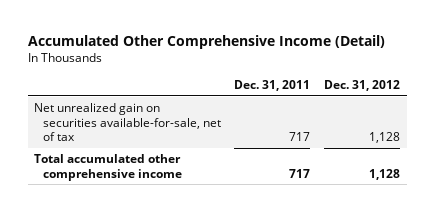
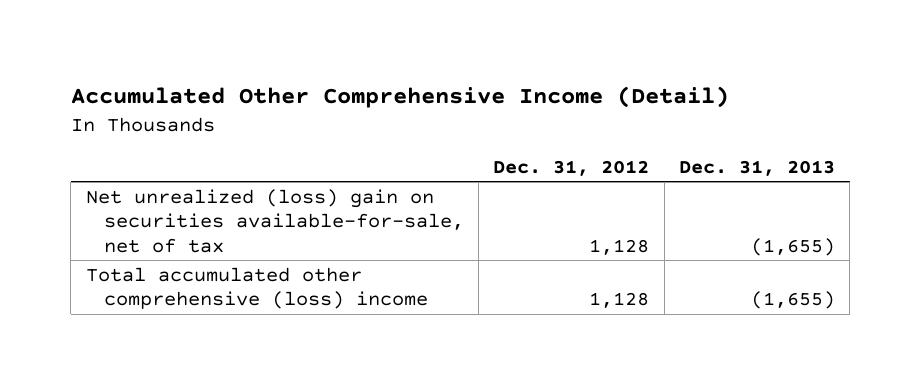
- | Dec. 31, 2011 | Dec. 31, 2012
+ | Dec. 31, 2012 | Dec. 31, 2013
- Net unrealized gain on securities available-for-sale, net of tax | 717 | 1,128
- Total accumulated other comprehensive income | 717 | 1,128
+ Net unrealized (loss) gain on securities available-for-sale, net of tax | 1,128 | (1,655)
+ Total accumulated other comprehensive (loss) income | 1,128 | (1,655)

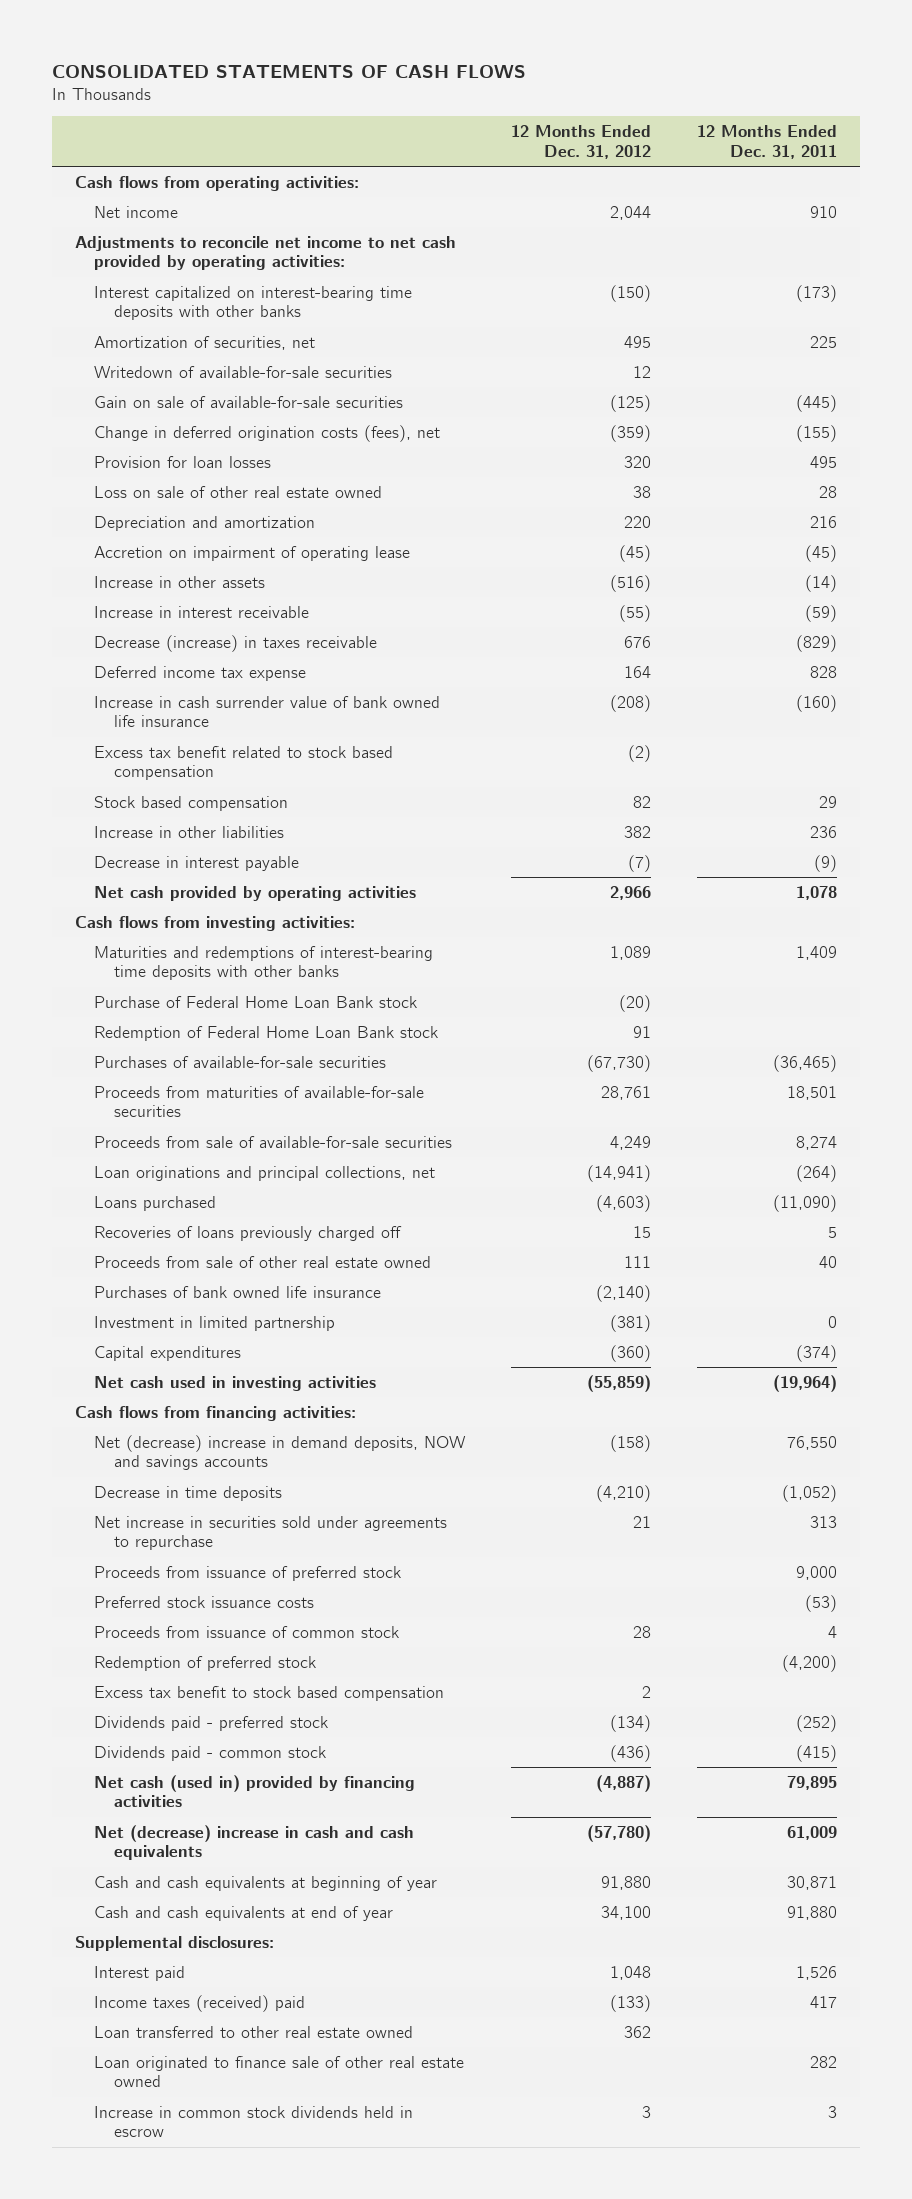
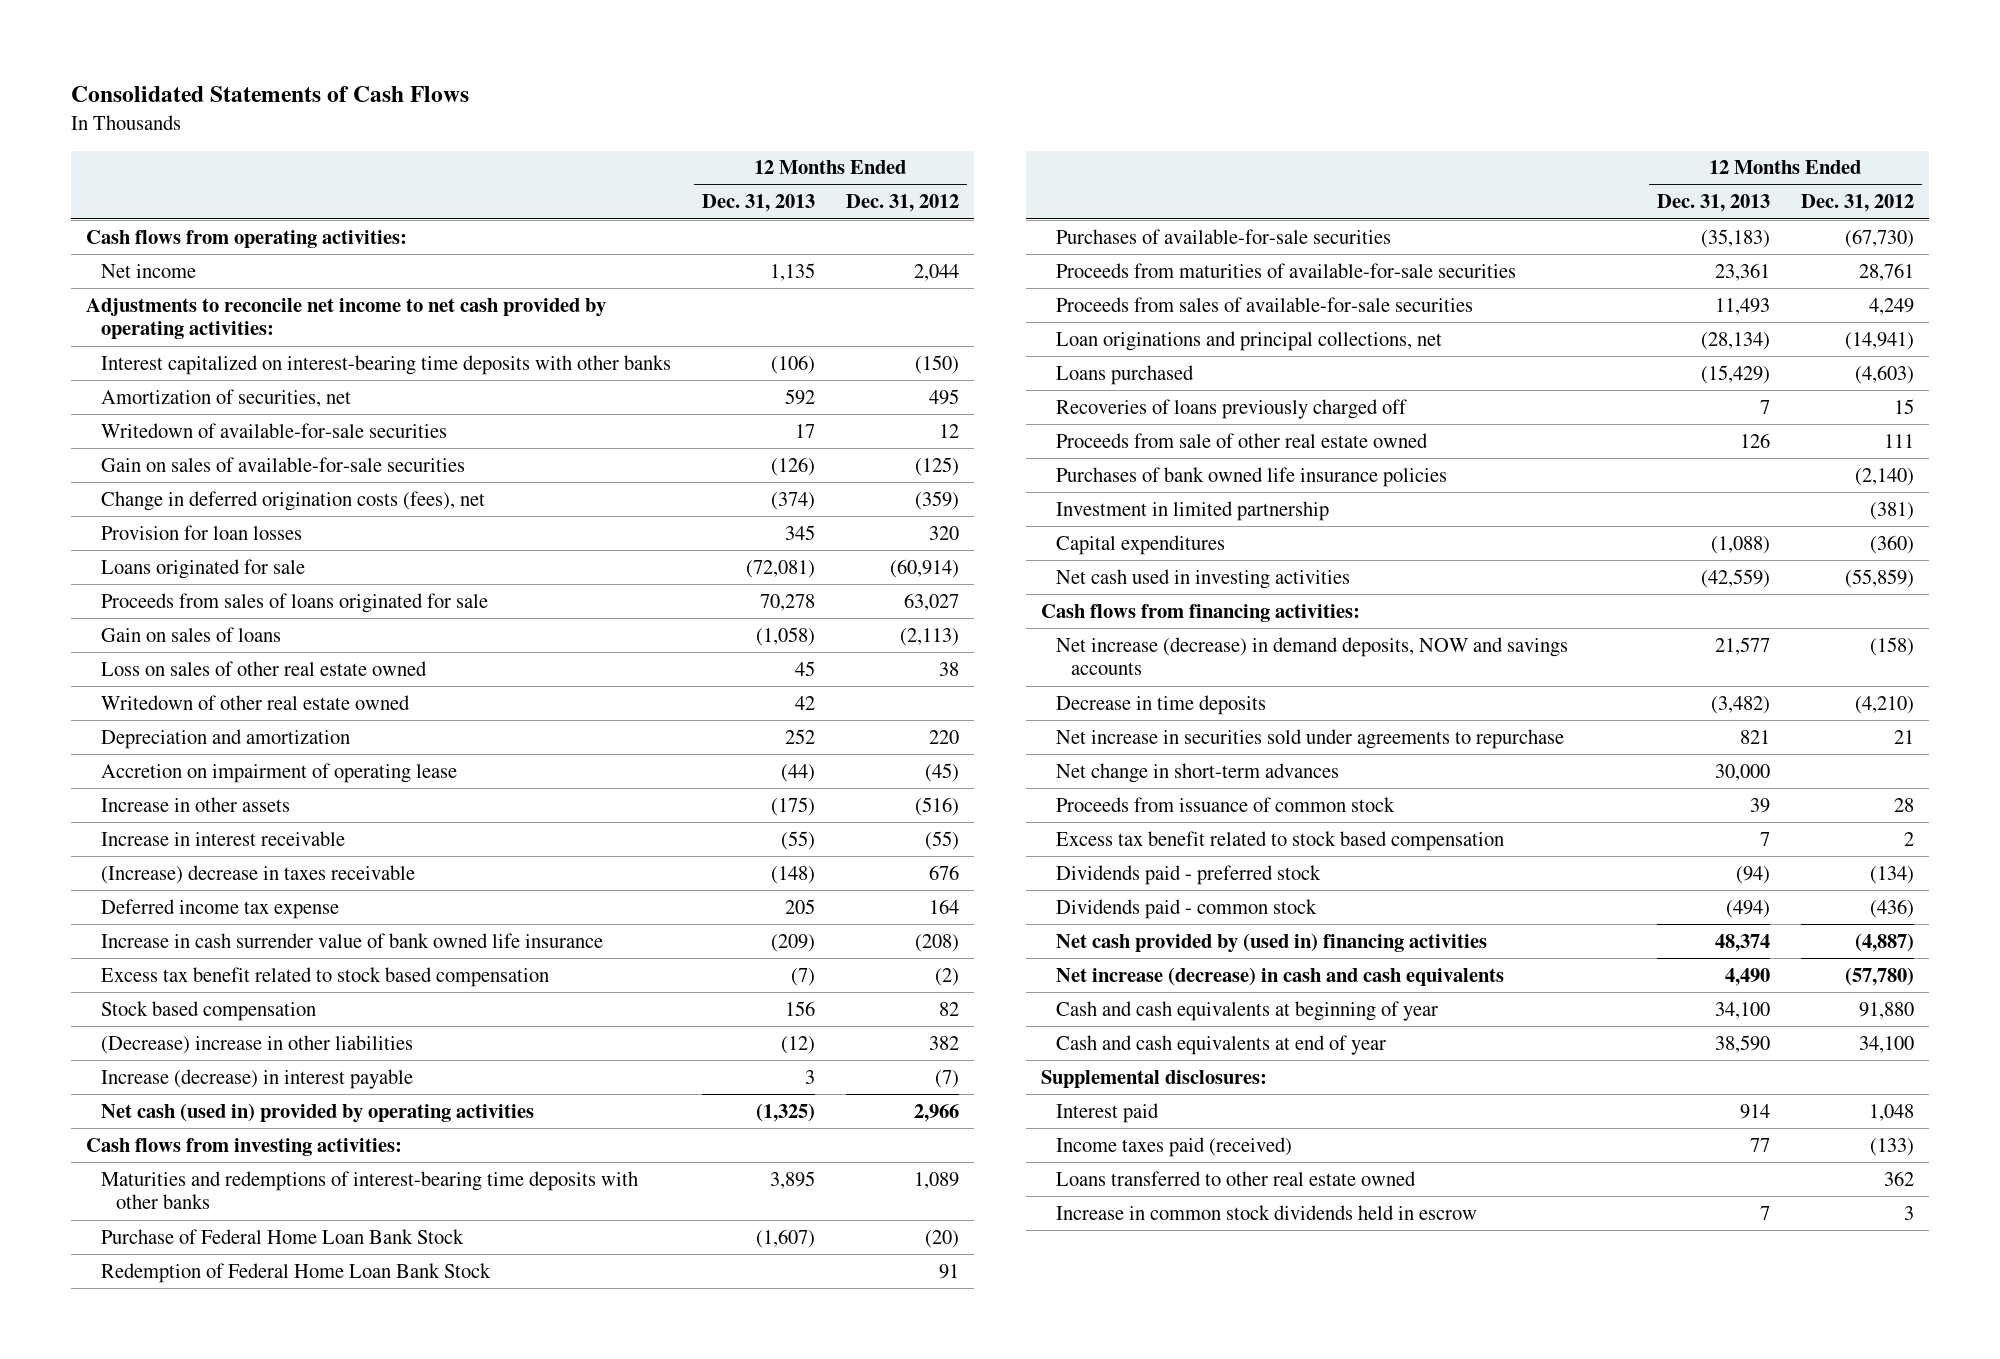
- CONSOLIDATED STATEMENTS OF CASH FLOWS
+ Consolidated Statements of Cash Flows
- | 12 Months Ended Dec. 31, 2012 | 12 Months Ended Dec. 31, 2011
+ | 12 Months Ended Dec. 31, 2013 | 12 Months Ended Dec. 31, 2012
- Gain on sale of available-for-sale securities | (125) | (445)
+ Gain on sales of available-for-sale securities | (126) | (125)
- Loss on sale of other real estate owned | 38 | 28
+ Loans originated for sale | (72,081) | (60,914)
+ Proceeds from sales of loans originated for sale | 70,278 | 63,027
+ Gain on sales of loans | (1,058) | (2,113)
+ Loss on sales of other real estate owned | 45 | 38
+ Writedown of other real estate owned | 42 |
- Decrease (increase) in taxes receivable | 676 | (829)
+ (Increase) decrease in taxes receivable | (148) | 676
- Increase in other liabilities | 382 | 236
- Decrease in interest payable | (7) | (9)
- Net cash provided by operating activities | 2,966 | 1,078
+ (Decrease) increase in other liabilities | (12) | 382
+ Increase (decrease) in interest payable | 3 | (7)
+ Net cash (used in) provided by operating activities | (1,325) | 2,966
- Purchase of Federal Home Loan Bank stock | (20) |
- Redemption of Federal Home Loan Bank stock | 91 |
+ Purchase of Federal Home Loan Bank Stock | (1,607) | (20)
+ Redemption of Federal Home Loan Bank Stock | | 91
- Proceeds from sale of available-for-sale securities | 4,249 | 8,274
+ Proceeds from sales of available-for-sale securities | 11,493 | 4,249
- Purchases of bank owned life insurance | (2,140) |
+ Purchases of bank owned life insurance policies | | (2,140)
- Net (decrease) increase in demand deposits, NOW and savings accounts | (158) | 76,550
+ Net increase (decrease) in demand deposits, NOW and savings accounts | 21,577 | (158)
- Proceeds from issuance of preferred stock | | 9,000
- Preferred stock issuance costs | | (53)
+ Net change in short-term advances | 30,000 |
- Redemption of preferred stock | | (4,200)
- Excess tax benefit to stock based compensation | 2 |
+ Excess tax benefit related to stock based compensation | 7 | 2
- Net cash (used in) provided by financing activities | (4,887) | 79,895
- Net (decrease) increase in cash and cash equivalents | (57,780) | 61,009
+ Net cash provided by (used in) financing activities | 48,374 | (4,887)
+ Net increase (decrease) in cash and cash equivalents | 4,490 | (57,780)
- Income taxes (received) paid | (133) | 417
- Loan transferred to other real estate owned | 362 |
- Loan originated to finance sale of other real estate owned | | 282
+ Income taxes paid (received) | 77 | (133)
+ Loans transferred to other real estate owned | | 362

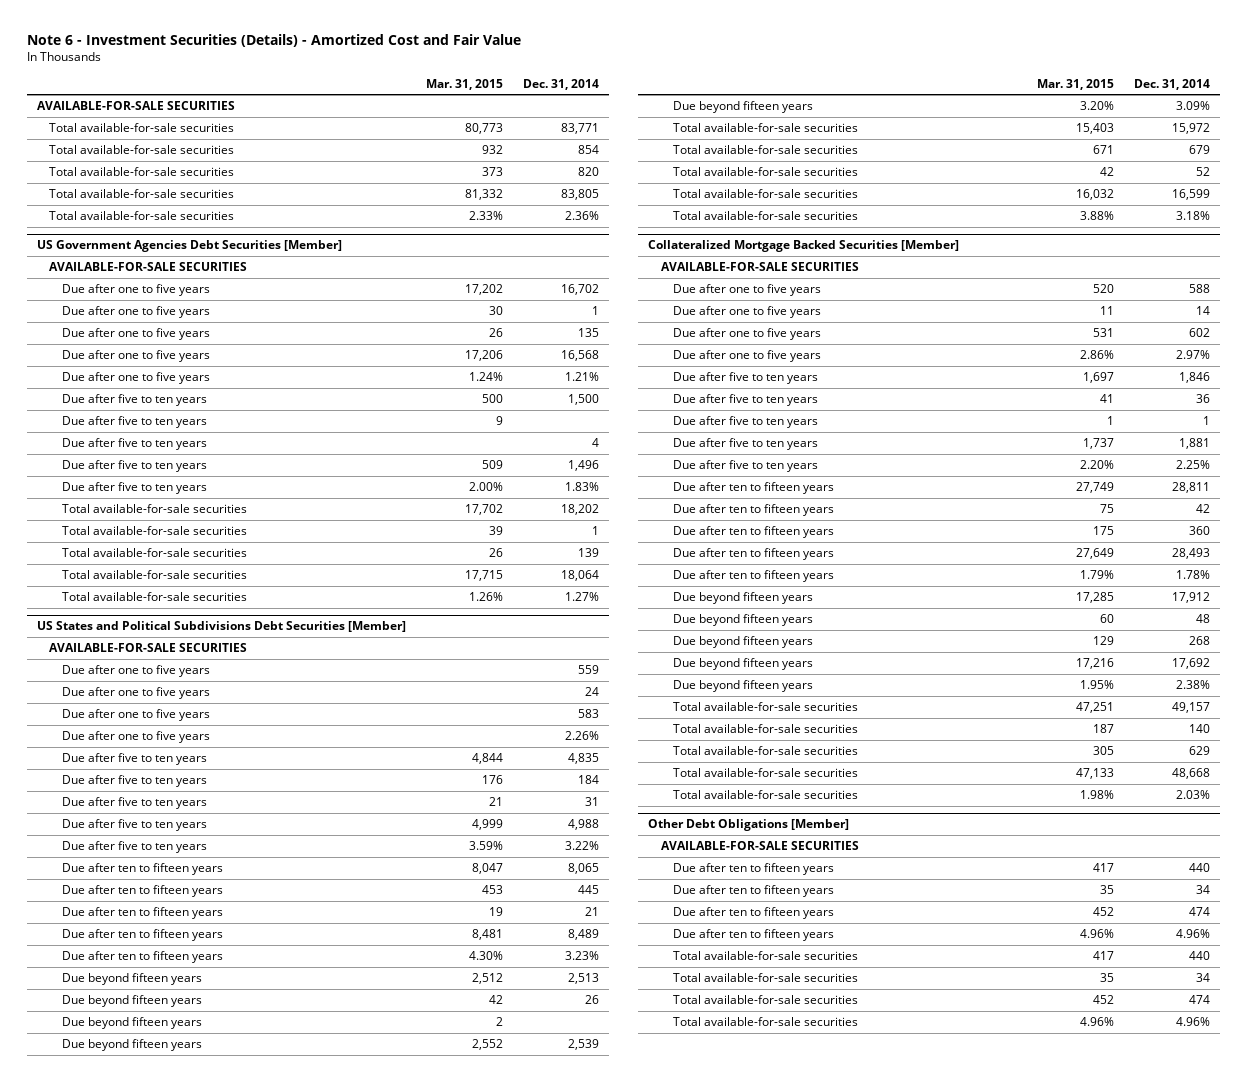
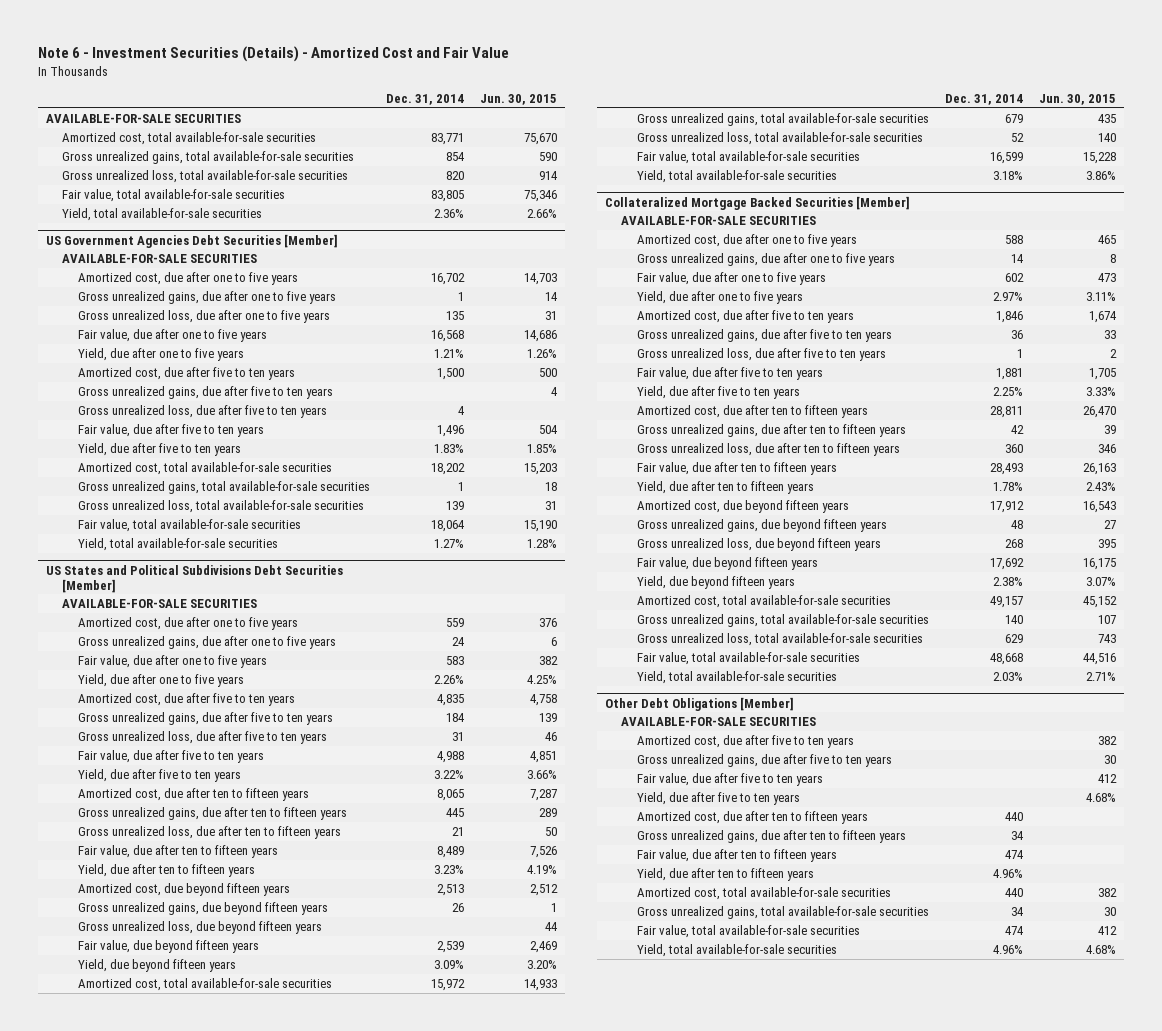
- | Mar. 31, 2015 | Dec. 31, 2014
+ | Dec. 31, 2014 | Jun. 30, 2015
- Total available-for-sale securities | 80,773 | 83,771
- Total available-for-sale securities | 932 | 854
- Total available-for-sale securities | 373 | 820
- Total available-for-sale securities | 81,332 | 83,805
- Total available-for-sale securities | 2.33% | 2.36%
+ Amortized cost, total available-for-sale securities | 83,771 | 75,670
+ Gross unrealized gains, total available-for-sale securities | 854 | 590
+ Gross unrealized loss, total available-for-sale securities | 820 | 914
+ Fair value, total available-for-sale securities | 83,805 | 75,346
+ Yield, total available-for-sale securities | 2.36% | 2.66%
@ US Government Agencies Debt Securities [Member]
- Due after one to five years | 17,202 | 16,702
- Due after one to five years | 30 | 1
- Due after one to five years | 26 | 135
- Due after one to five years | 17,206 | 16,568
- Due after one to five years | 1.24% | 1.21%
- Due after five to ten years | 500 | 1,500
- Due after five to ten years | 9 |
- Due after five to ten years | | 4
- Due after five to ten years | 509 | 1,496
- Due after five to ten years | 2.00% | 1.83%
- Total available-for-sale securities | 17,702 | 18,202
- Total available-for-sale securities | 39 | 1
- Total available-for-sale securities | 26 | 139
- Total available-for-sale securities | 17,715 | 18,064
- Total available-for-sale securities | 1.26% | 1.27%
+ Amortized cost, due after one to five years | 16,702 | 14,703
+ Gross unrealized gains, due after one to five years | 1 | 14
+ Gross unrealized loss, due after one to five years | 135 | 31
+ Fair value, due after one to five years | 16,568 | 14,686
+ Yield, due after one to five years | 1.21% | 1.26%
+ Amortized cost, due after five to ten years | 1,500 | 500
+ Gross unrealized gains, due after five to ten years | | 4
+ Gross unrealized loss, due after five to ten years | 4 |
+ Fair value, due after five to ten years | 1,496 | 504
+ Yield, due after five to ten years | 1.83% | 1.85%
+ Amortized cost, total available-for-sale securities | 18,202 | 15,203
+ Gross unrealized gains, total available-for-sale securities | 1 | 18
+ Gross unrealized loss, total available-for-sale securities | 139 | 31
+ Fair value, total available-for-sale securities | 18,064 | 15,190
+ Yield, total available-for-sale securities | 1.27% | 1.28%
@ US States and Political Subdivisions Debt Securities [Member]
- Due after one to five years | | 559
- Due after one to five years | | 24
- Due after one to five years | | 583
- Due after one to five years | | 2.26%
- Due after five to ten years | 4,844 | 4,835
- Due after five to ten years | 176 | 184
- Due after five to ten years | 21 | 31
- Due after five to ten years | 4,999 | 4,988
- Due after five to ten years | 3.59% | 3.22%
- Due after ten to fifteen years | 8,047 | 8,065
- Due after ten to fifteen years | 453 | 445
- Due after ten to fifteen years | 19 | 21
- Due after ten to fifteen years | 8,481 | 8,489
- Due after ten to fifteen years | 4.30% | 3.23%
- Due beyond fifteen years | 2,512 | 2,513
- Due beyond fifteen years | 42 | 26
- Due beyond fifteen years | 2 |
- Due beyond fifteen years | 2,552 | 2,539
- Due beyond fifteen years | 3.20% | 3.09%
- Total available-for-sale securities | 15,403 | 15,972
- Total available-for-sale securities | 671 | 679
- Total available-for-sale securities | 42 | 52
- Total available-for-sale securities | 16,032 | 16,599
- Total available-for-sale securities | 3.88% | 3.18%
+ Amortized cost, due after one to five years | 559 | 376
+ Gross unrealized gains, due after one to five years | 24 | 6
+ Fair value, due after one to five years | 583 | 382
+ Yield, due after one to five years | 2.26% | 4.25%
+ Amortized cost, due after five to ten years | 4,835 | 4,758
+ Gross unrealized gains, due after five to ten years | 184 | 139
+ Gross unrealized loss, due after five to ten years | 31 | 46
+ Fair value, due after five to ten years | 4,988 | 4,851
+ Yield, due after five to ten years | 3.22% | 3.66%
+ Amortized cost, due after ten to fifteen years | 8,065 | 7,287
+ Gross unrealized gains, due after ten to fifteen years | 445 | 289
+ Gross unrealized loss, due after ten to fifteen years | 21 | 50
+ Fair value, due after ten to fifteen years | 8,489 | 7,526
+ Yield, due after ten to fifteen years | 3.23% | 4.19%
+ Amortized cost, due beyond fifteen years | 2,513 | 2,512
+ Gross unrealized gains, due beyond fifteen years | 26 | 1
+ Gross unrealized loss, due beyond fifteen years | | 44
+ Fair value, due beyond fifteen years | 2,539 | 2,469
+ Yield, due beyond fifteen years | 3.09% | 3.20%
+ Amortized cost, total available-for-sale securities | 15,972 | 14,933
+ Gross unrealized gains, total available-for-sale securities | 679 | 435
+ Gross unrealized loss, total available-for-sale securities | 52 | 140
+ Fair value, total available-for-sale securities | 16,599 | 15,228
+ Yield, total available-for-sale securities | 3.18% | 3.86%
@ Collateralized Mortgage Backed Securities [Member]
- Due after one to five years | 520 | 588
- Due after one to five years | 11 | 14
- Due after one to five years | 531 | 602
- Due after one to five years | 2.86% | 2.97%
- Due after five to ten years | 1,697 | 1,846
- Due after five to ten years | 41 | 36
- Due after five to ten years | 1 | 1
- Due after five to ten years | 1,737 | 1,881
- Due after five to ten years | 2.20% | 2.25%
- Due after ten to fifteen years | 27,749 | 28,811
- Due after ten to fifteen years | 75 | 42
- Due after ten to fifteen years | 175 | 360
- Due after ten to fifteen years | 27,649 | 28,493
- Due after ten to fifteen years | 1.79% | 1.78%
- Due beyond fifteen years | 17,285 | 17,912
- Due beyond fifteen years | 60 | 48
- Due beyond fifteen years | 129 | 268
- Due beyond fifteen years | 17,216 | 17,692
- Due beyond fifteen years | 1.95% | 2.38%
- Total available-for-sale securities | 47,251 | 49,157
- Total available-for-sale securities | 187 | 140
- Total available-for-sale securities | 305 | 629
- Total available-for-sale securities | 47,133 | 48,668
- Total available-for-sale securities | 1.98% | 2.03%
+ Amortized cost, due after one to five years | 588 | 465
+ Gross unrealized gains, due after one to five years | 14 | 8
+ Fair value, due after one to five years | 602 | 473
+ Yield, due after one to five years | 2.97% | 3.11%
+ Amortized cost, due after five to ten years | 1,846 | 1,674
+ Gross unrealized gains, due after five to ten years | 36 | 33
+ Gross unrealized loss, due after five to ten years | 1 | 2
+ Fair value, due after five to ten years | 1,881 | 1,705
+ Yield, due after five to ten years | 2.25% | 3.33%
+ Amortized cost, due after ten to fifteen years | 28,811 | 26,470
+ Gross unrealized gains, due after ten to fifteen years | 42 | 39
+ Gross unrealized loss, due after ten to fifteen years | 360 | 346
+ Fair value, due after ten to fifteen years | 28,493 | 26,163
+ Yield, due after ten to fifteen years | 1.78% | 2.43%
+ Amortized cost, due beyond fifteen years | 17,912 | 16,543
+ Gross unrealized gains, due beyond fifteen years | 48 | 27
+ Gross unrealized loss, due beyond fifteen years | 268 | 395
+ Fair value, due beyond fifteen years | 17,692 | 16,175
+ Yield, due beyond fifteen years | 2.38% | 3.07%
+ Amortized cost, total available-for-sale securities | 49,157 | 45,152
+ Gross unrealized gains, total available-for-sale securities | 140 | 107
+ Gross unrealized loss, total available-for-sale securities | 629 | 743
+ Fair value, total available-for-sale securities | 48,668 | 44,516
+ Yield, total available-for-sale securities | 2.03% | 2.71%
@ Other Debt Obligations [Member]
- Due after ten to fifteen years | 417 | 440
- Due after ten to fifteen years | 35 | 34
- Due after ten to fifteen years | 452 | 474
- Due after ten to fifteen years | 4.96% | 4.96%
- Total available-for-sale securities | 417 | 440
- Total available-for-sale securities | 35 | 34
- Total available-for-sale securities | 452 | 474
- Total available-for-sale securities | 4.96% | 4.96%
+ Amortized cost, due after five to ten years | | 382
+ Gross unrealized gains, due after five to ten years | | 30
+ Fair value, due after five to ten years | | 412
+ Yield, due after five to ten years | | 4.68%
+ Amortized cost, due after ten to fifteen years | 440 |
+ Gross unrealized gains, due after ten to fifteen years | 34 |
+ Fair value, due after ten to fifteen years | 474 |
+ Yield, due after ten to fifteen years | 4.96% |
+ Amortized cost, total available-for-sale securities | 440 | 382
+ Gross unrealized gains, total available-for-sale securities | 34 | 30
+ Fair value, total available-for-sale securities | 474 | 412
+ Yield, total available-for-sale securities | 4.96% | 4.68%

